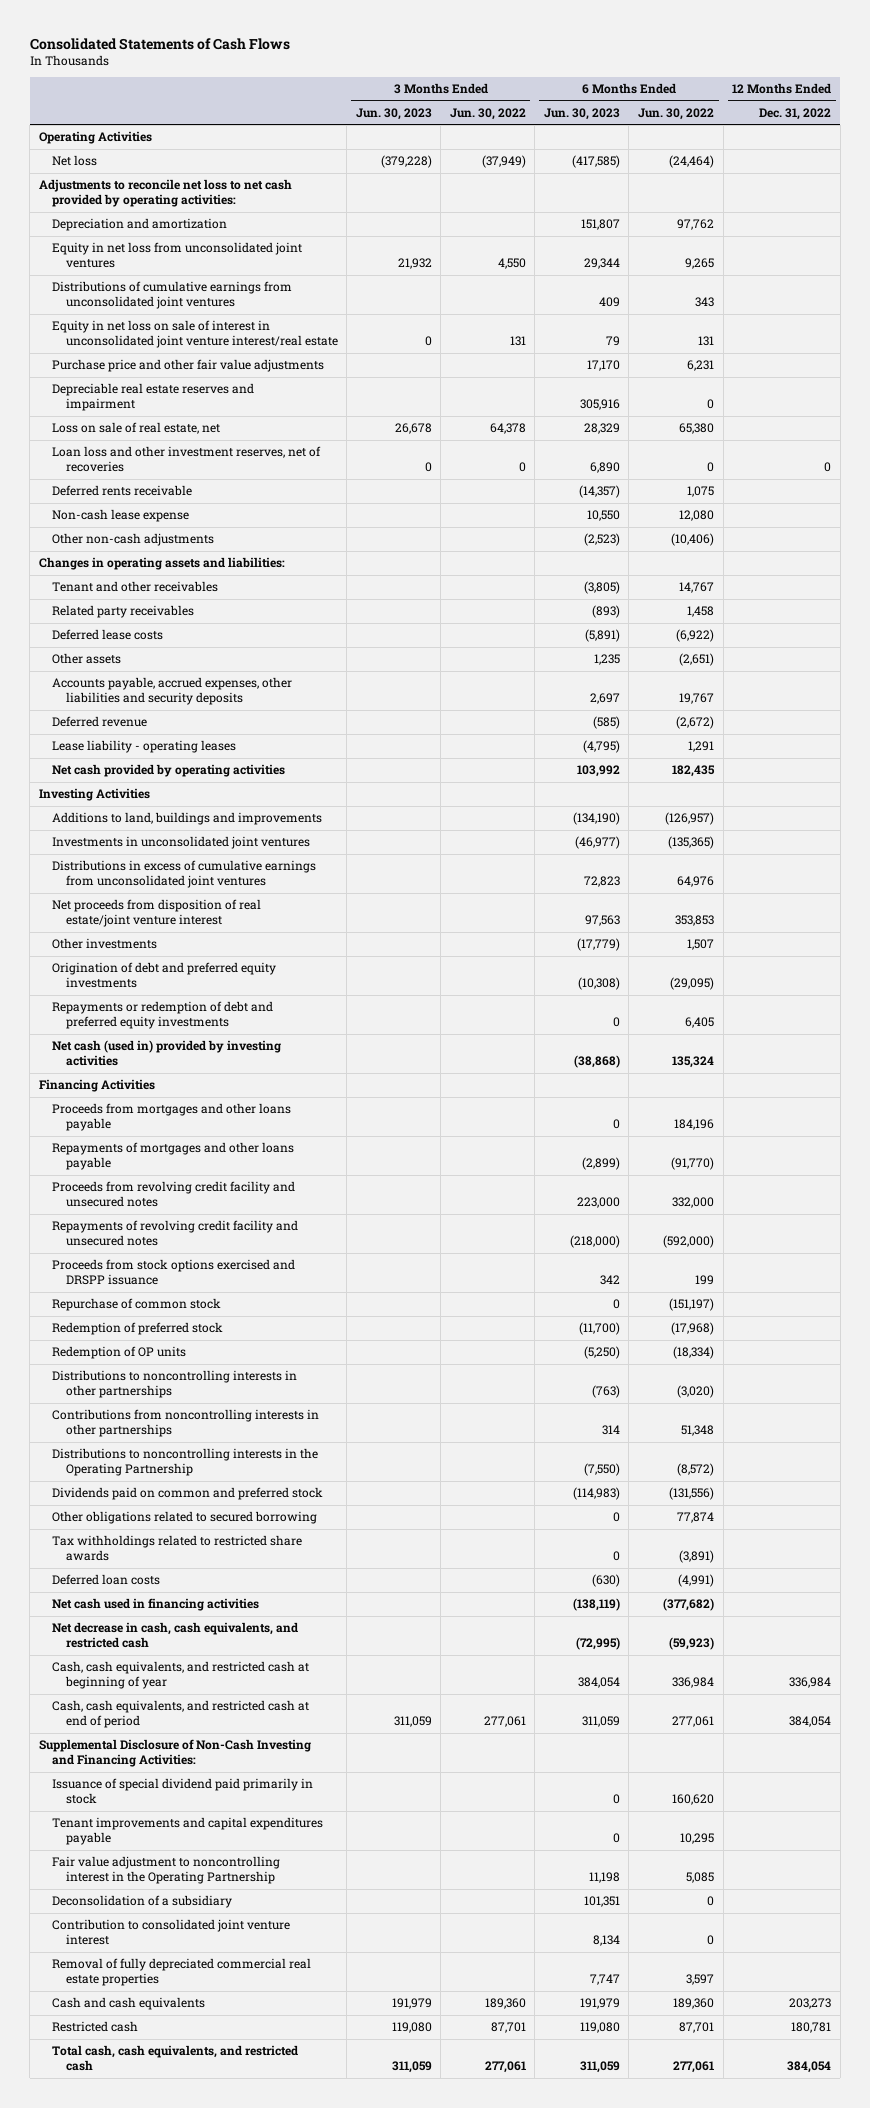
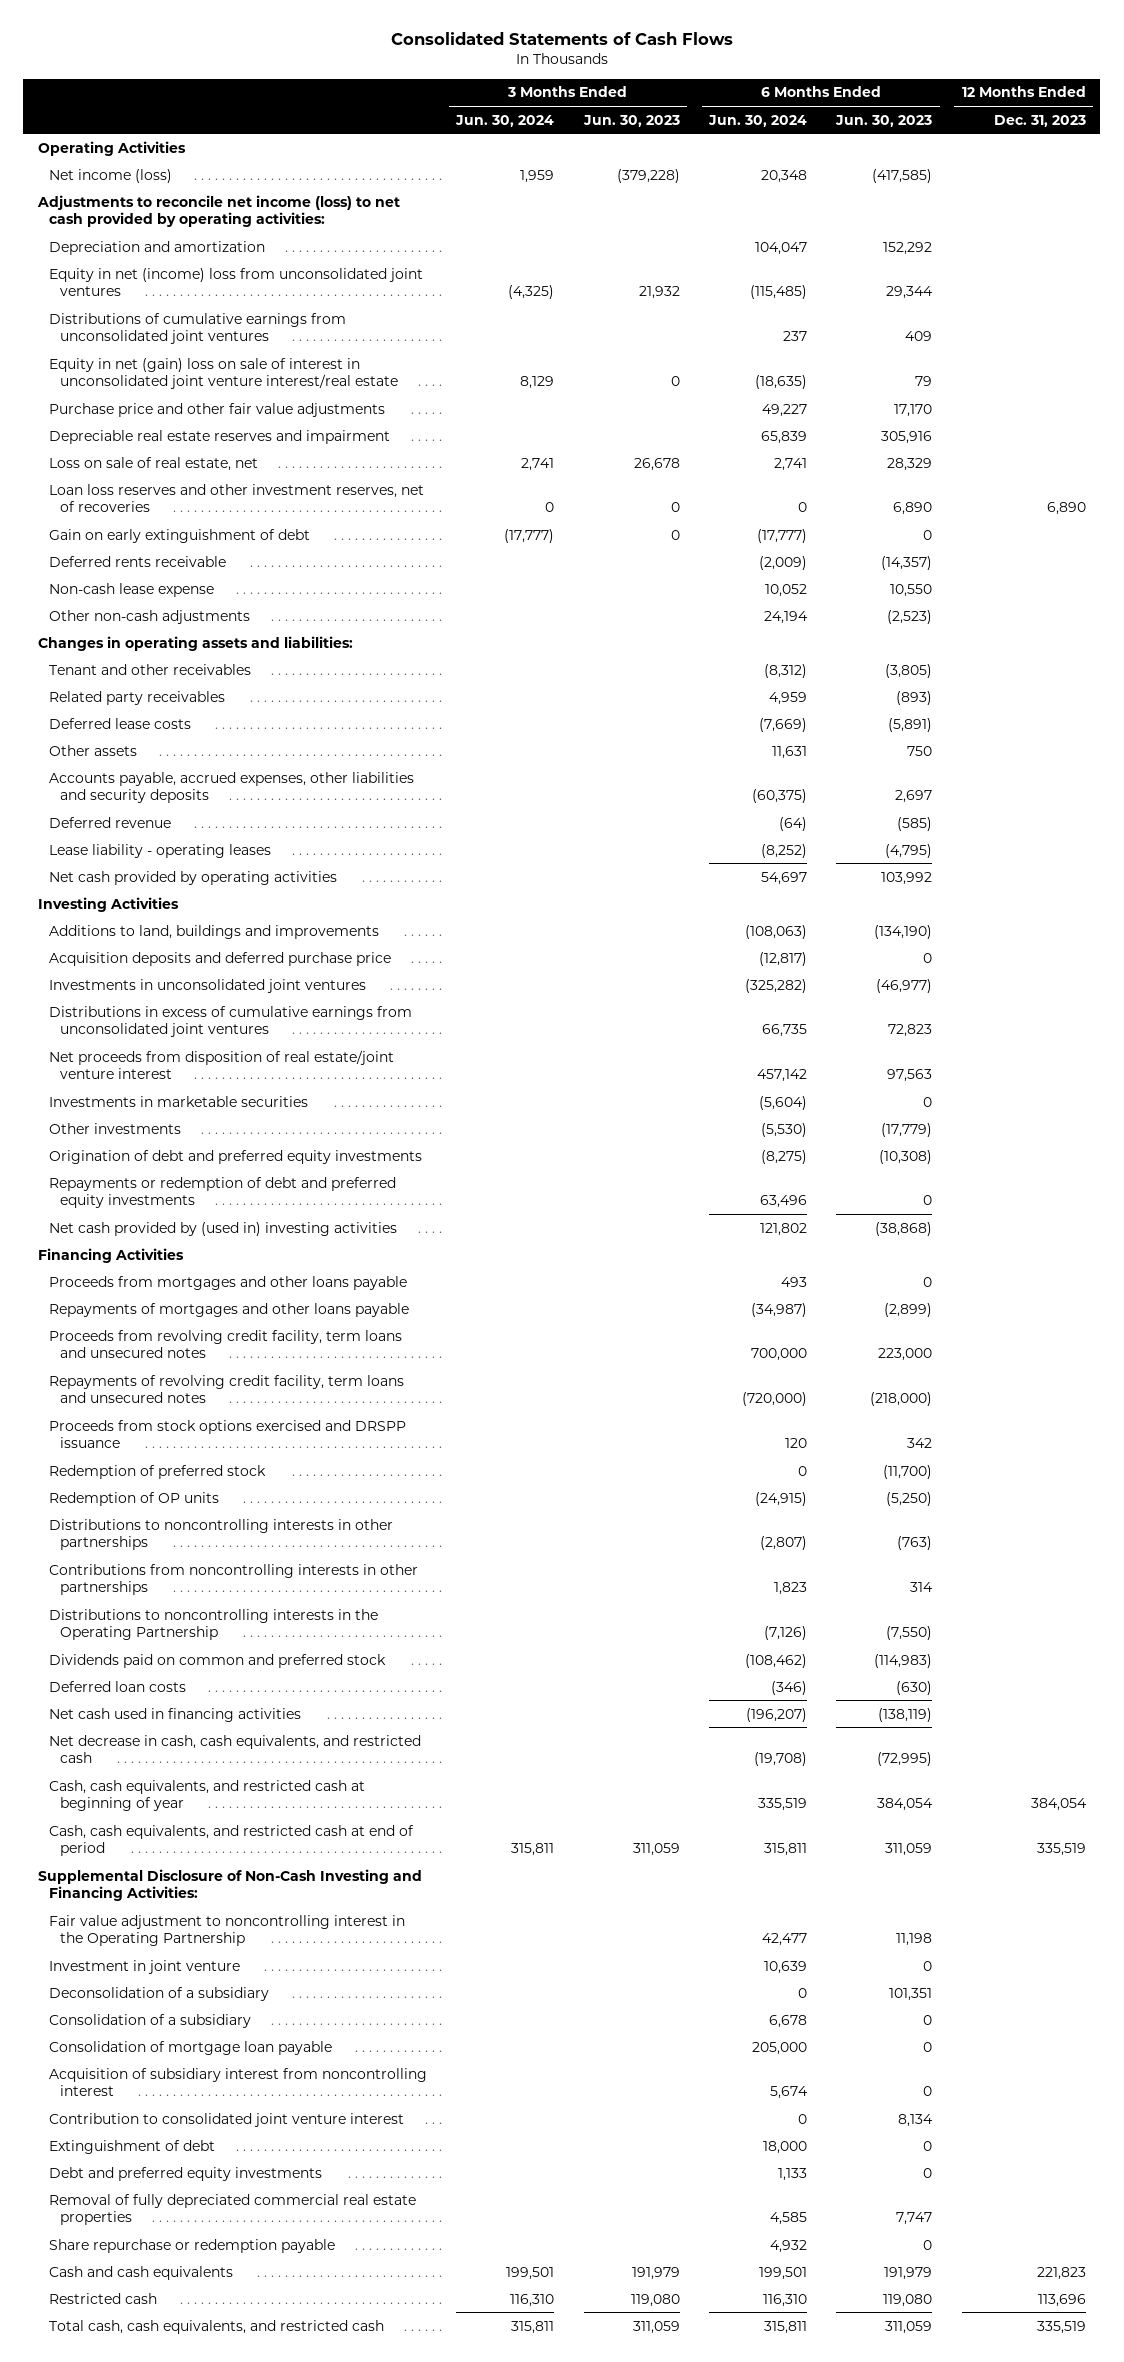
- | 3 Months Ended Jun. 30, 2023 | 3 Months Ended Jun. 30, 2022 | 6 Months Ended Jun. 30, 2023 | 6 Months Ended Jun. 30, 2022 | 12 Months Ended Dec. 31, 2022
+ | 3 Months Ended Jun. 30, 2024 | 3 Months Ended Jun. 30, 2023 | 6 Months Ended Jun. 30, 2024 | 6 Months Ended Jun. 30, 2023 | 12 Months Ended Dec. 31, 2023
- Net loss | (379,228) | (37,949) | (417,585) | (24,464) |
- Adjustments to reconcile net loss to net cash provided by operating activities:
- Depreciation and amortization | | | 151,807 | 97,762 |
- Equity in net loss from unconsolidated joint ventures | 21,932 | 4,550 | 29,344 | 9,265 |
+ Net income (loss) | 1,959 | (379,228) | 20,348 | (417,585) |
+ Adjustments to reconcile net income (loss) to net cash provided by operating activities:
+ Depreciation and amortization | | | 104,047 | 152,292 |
+ Equity in net (income) loss from unconsolidated joint ventures | (4,325) | 21,932 | (115,485) | 29,344 |
- Equity in net loss on sale of interest in unconsolidated joint venture interest/real estate | 0 | 131 | 79 | 131 |
+ Equity in net (gain) loss on sale of interest in unconsolidated joint venture interest/real estate | 8,129 | 0 | (18,635) | 79 |
- Loan loss and other investment reserves, net of recoveries | 0 | 0 | 6,890 | 0 | 0
+ Loan loss reserves and other investment reserves, net of recoveries | 0 | 0 | 0 | 6,890 | 6,890
+ Gain on early extinguishment of debt | (17,777) | 0 | (17,777) | 0 |
- Other assets | | | 1,235 | (2,651) |
+ Other assets | | | 11,631 | 750 |
+ Acquisition deposits and deferred purchase price | | | (12,817) | 0 |
+ Investments in marketable securities | | | (5,604) | 0 |
- Net cash (used in) provided by investing activities | | | (38,868) | 135,324 |
+ Net cash provided by (used in) investing activities | | | 121,802 | (38,868) |
- Proceeds from revolving credit facility and unsecured notes | | | 223,000 | 332,000 |
- Repayments of revolving credit facility and unsecured notes | | | (218,000) | (592,000) |
+ Proceeds from revolving credit facility, term loans and unsecured notes | | | 700,000 | 223,000 |
+ Repayments of revolving credit facility, term loans and unsecured notes | | | (720,000) | (218,000) |
- Repurchase of common stock | | | 0 | (151,197) |
- Other obligations related to secured borrowing | | | 0 | 77,874 |
- Tax withholdings related to restricted share awards | | | 0 | (3,891) |
- Issuance of special dividend paid primarily in stock | | | 0 | 160,620 |
- Tenant improvements and capital expenditures payable | | | 0 | 10,295 |
+ Investment in joint venture | | | 10,639 | 0 |
+ Consolidation of a subsidiary | | | 6,678 | 0 |
+ Consolidation of mortgage loan payable | | | 205,000 | 0 |
+ Acquisition of subsidiary interest from noncontrolling interest | | | 5,674 | 0 |
+ Extinguishment of debt | | | 18,000 | 0 |
+ Debt and preferred equity investments | | | 1,133 | 0 |
+ Share repurchase or redemption payable | | | 4,932 | 0 |

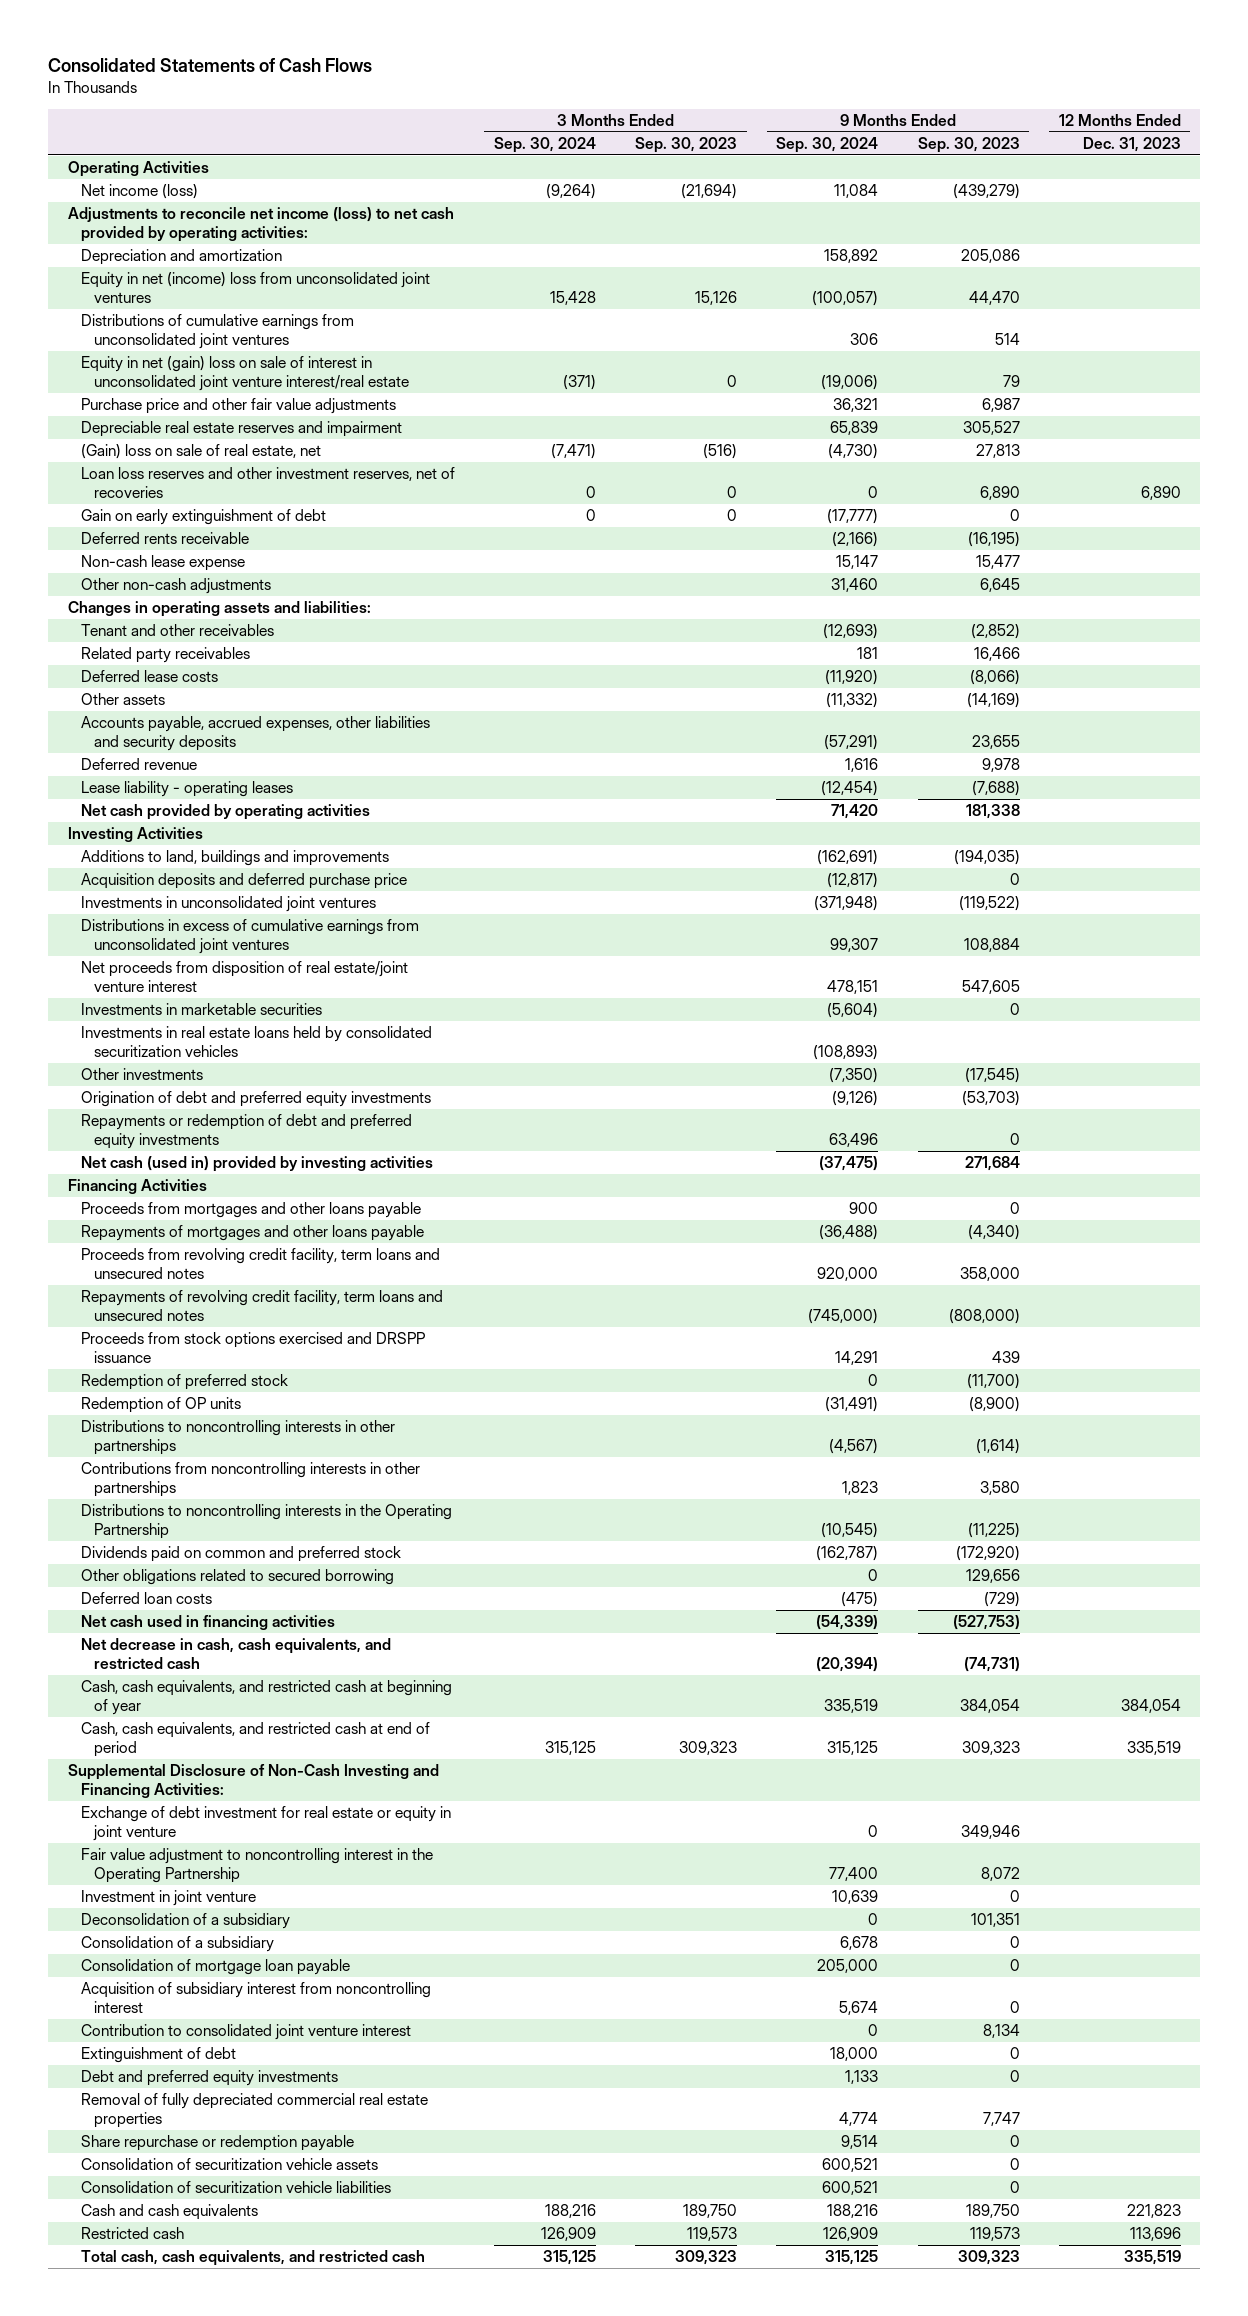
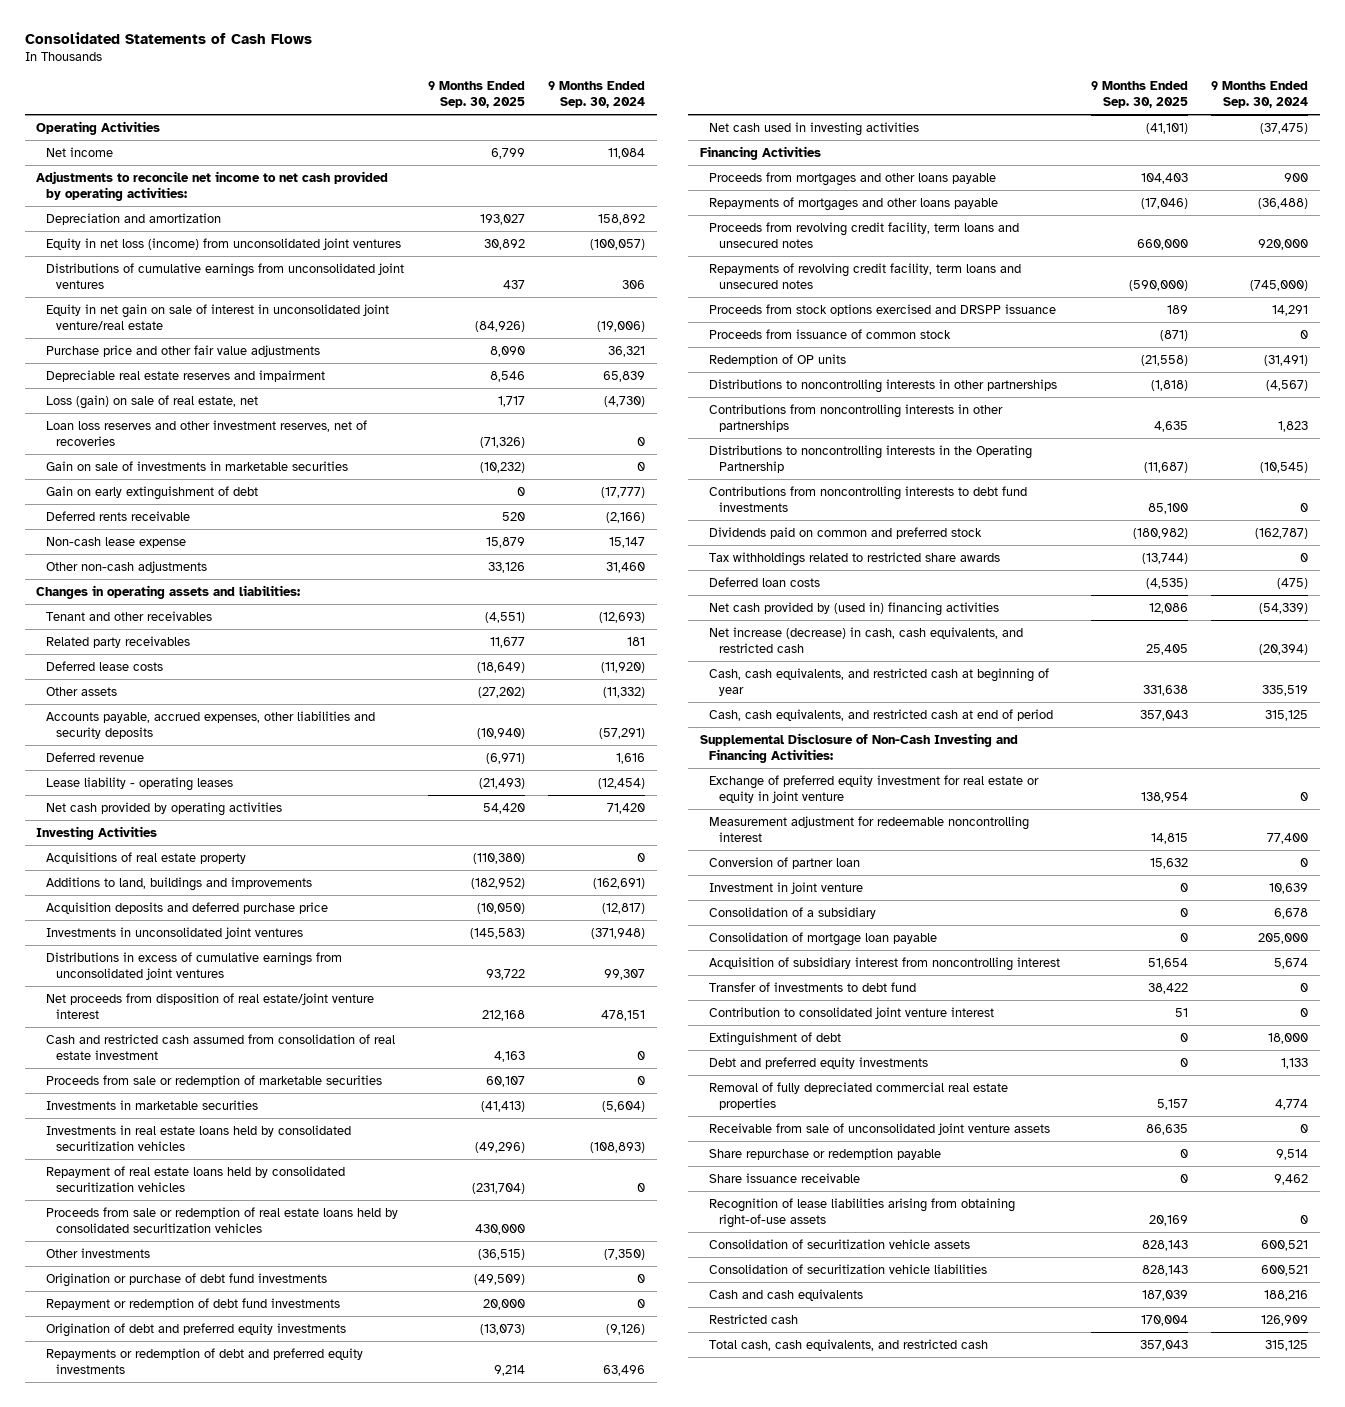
- | 3 Months Ended Sep. 30, 2024 | 3 Months Ended Sep. 30, 2023 | 9 Months Ended Sep. 30, 2024 | 9 Months Ended Sep. 30, 2023 | 12 Months Ended Dec. 31, 2023
+ | 9 Months Ended Sep. 30, 2025 | 9 Months Ended Sep. 30, 2024
- Net income (loss) | (9,264) | (21,694) | 11,084 | (439,279) |
- Adjustments to reconcile net income (loss) to net cash provided by operating activities:
+ Net income | 6,799 | 11,084
+ Adjustments to reconcile net income to net cash provided by operating activities:
- Equity in net (income) loss from unconsolidated joint ventures | 15,428 | 15,126 | (100,057) | 44,470 |
+ Equity in net loss (income) from unconsolidated joint ventures | 30,892 | (100,057)
- Equity in net (gain) loss on sale of interest in unconsolidated joint venture interest/real estate | (371) | 0 | (19,006) | 79 |
+ Equity in net gain on sale of interest in unconsolidated joint venture/real estate | (84,926) | (19,006)
- (Gain) loss on sale of real estate, net | (7,471) | (516) | (4,730) | 27,813 |
+ Loss (gain) on sale of real estate, net | 1,717 | (4,730)
+ Gain on sale of investments in marketable securities | (10,232) | 0
+ Acquisitions of real estate property | (110,380) | 0
+ Cash and restricted cash assumed from consolidation of real estate investment | 4,163 | 0
+ Proceeds from sale or redemption of marketable securities | 60,107 | 0
+ Repayment of real estate loans held by consolidated securitization vehicles | (231,704) | 0
+ Proceeds from sale or redemption of real estate loans held by consolidated securitization vehicles | 430,000 |
+ Origination or purchase of debt fund investments | (49,509) | 0
+ Repayment or redemption of debt fund investments | 20,000 | 0
- Net cash (used in) provided by investing activities | | | (37,475) | 271,684 |
+ Net cash used in investing activities | (41,101) | (37,475)
- Redemption of preferred stock | | | 0 | (11,700) |
+ Proceeds from issuance of common stock | (871) | 0
+ Contributions from noncontrolling interests to debt fund investments | 85,100 | 0
- Other obligations related to secured borrowing | | | 0 | 129,656 |
+ Tax withholdings related to restricted share awards | (13,744) | 0
- Net cash used in financing activities | | | (54,339) | (527,753) |
- Net decrease in cash, cash equivalents, and restricted cash | | | (20,394) | (74,731) |
+ Net cash provided by (used in) financing activities | 12,086 | (54,339)
+ Net increase (decrease) in cash, cash equivalents, and restricted cash | 25,405 | (20,394)
- Exchange of debt investment for real estate or equity in joint venture | | | 0 | 349,946 |
- Fair value adjustment to noncontrolling interest in the Operating Partnership | | | 77,400 | 8,072 |
+ Exchange of preferred equity investment for real estate or equity in joint venture | 138,954 | 0
+ Measurement adjustment for redeemable noncontrolling interest | 14,815 | 77,400
+ Conversion of partner loan | 15,632 | 0
- Deconsolidation of a subsidiary | | | 0 | 101,351 |
+ Transfer of investments to debt fund | 38,422 | 0
+ Receivable from sale of unconsolidated joint venture assets | 86,635 | 0
+ Share issuance receivable | 0 | 9,462
+ Recognition of lease liabilities arising from obtaining right-of-use assets | 20,169 | 0

